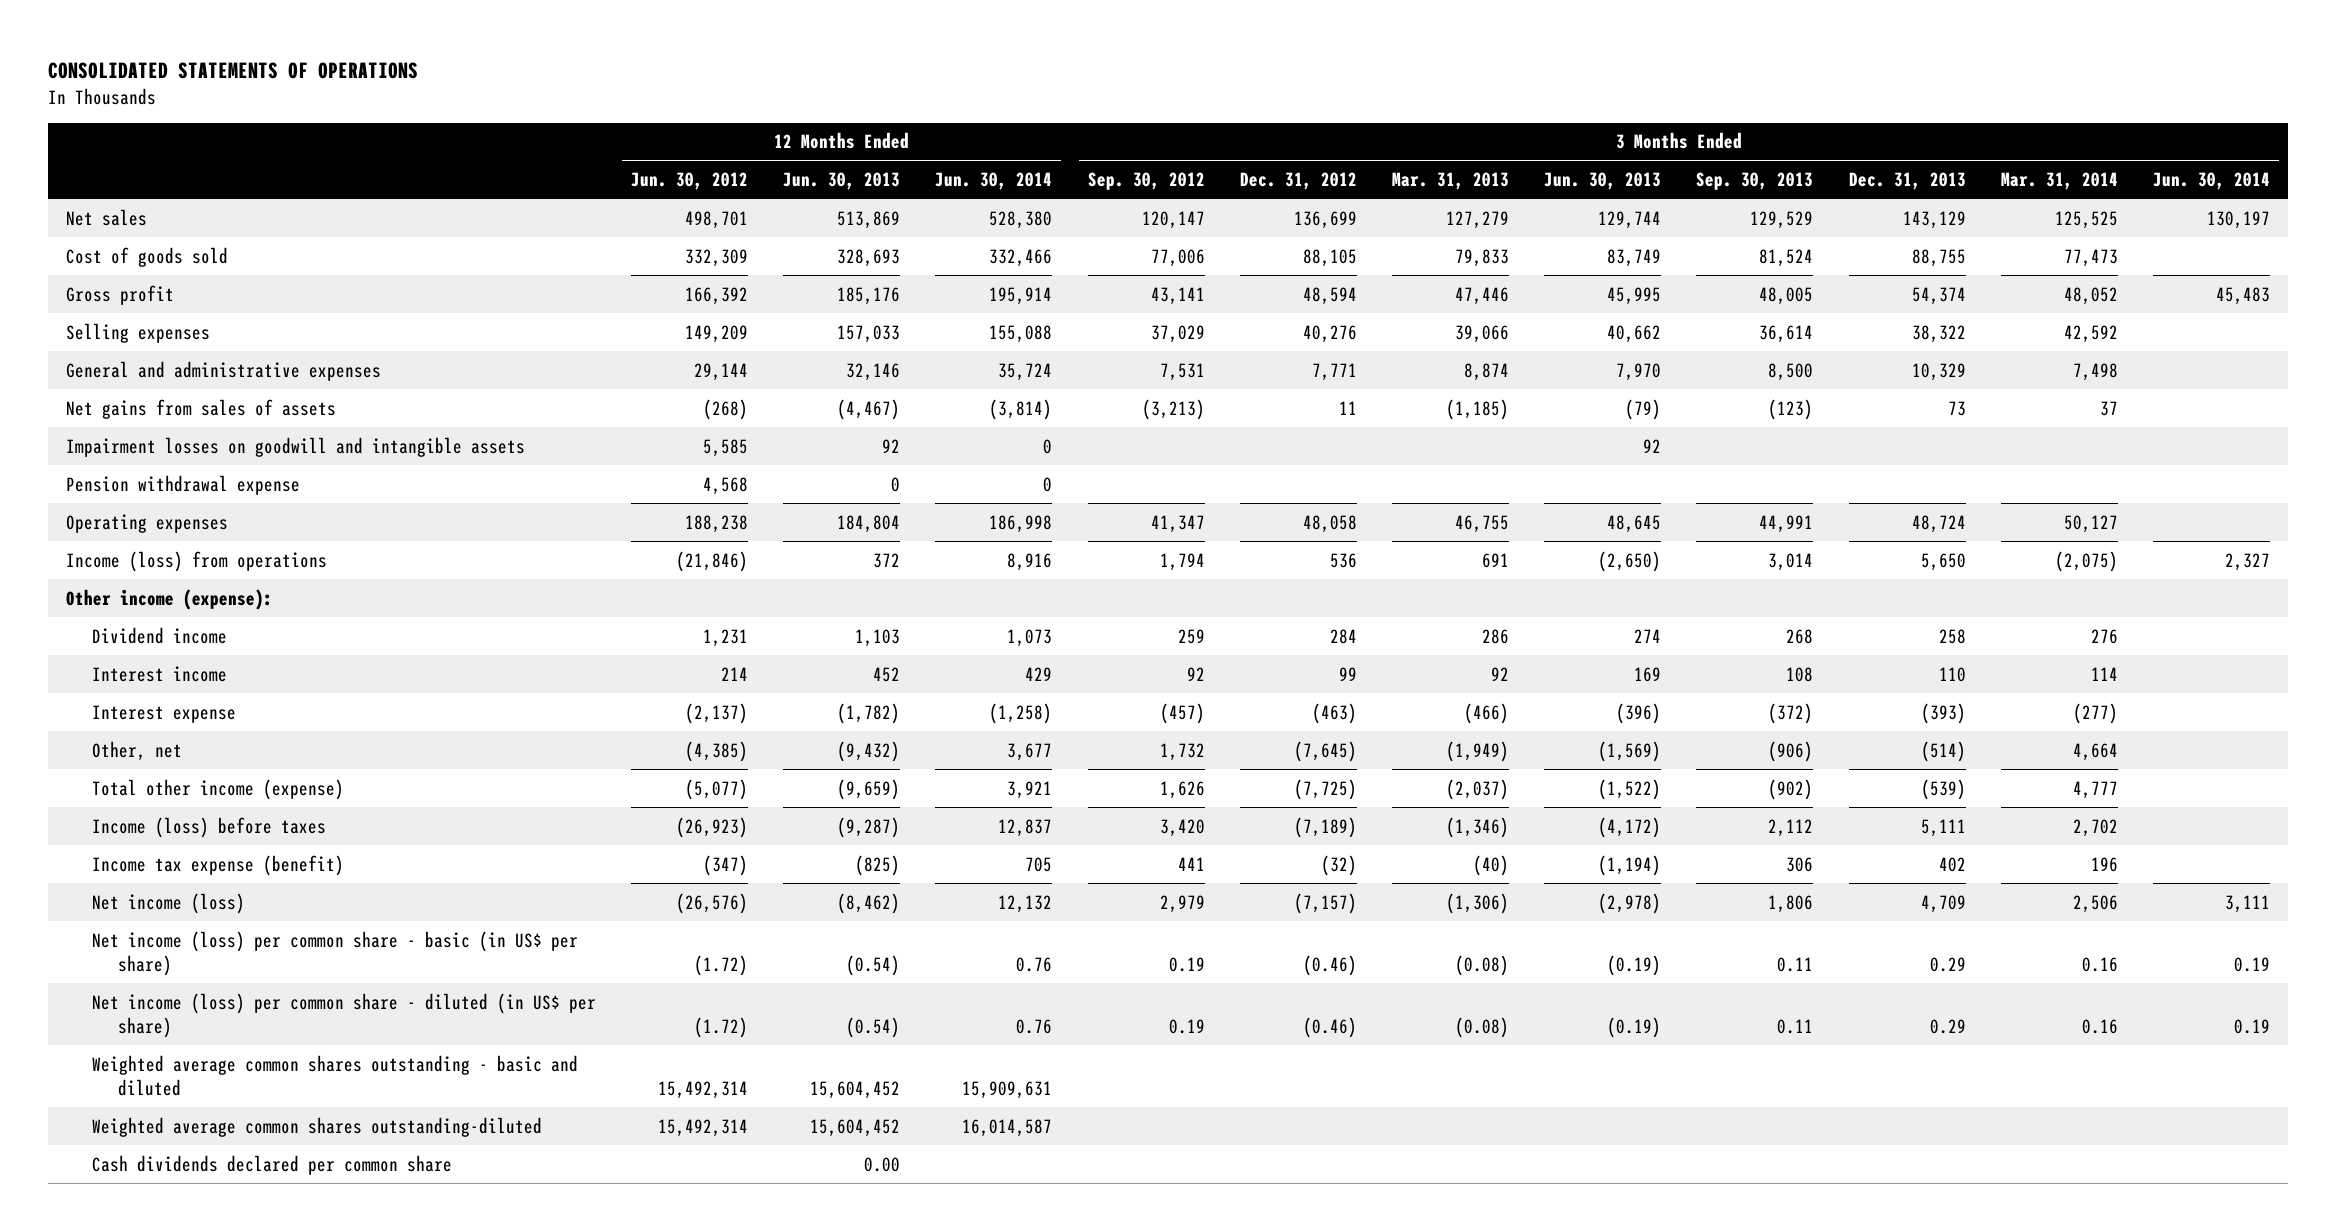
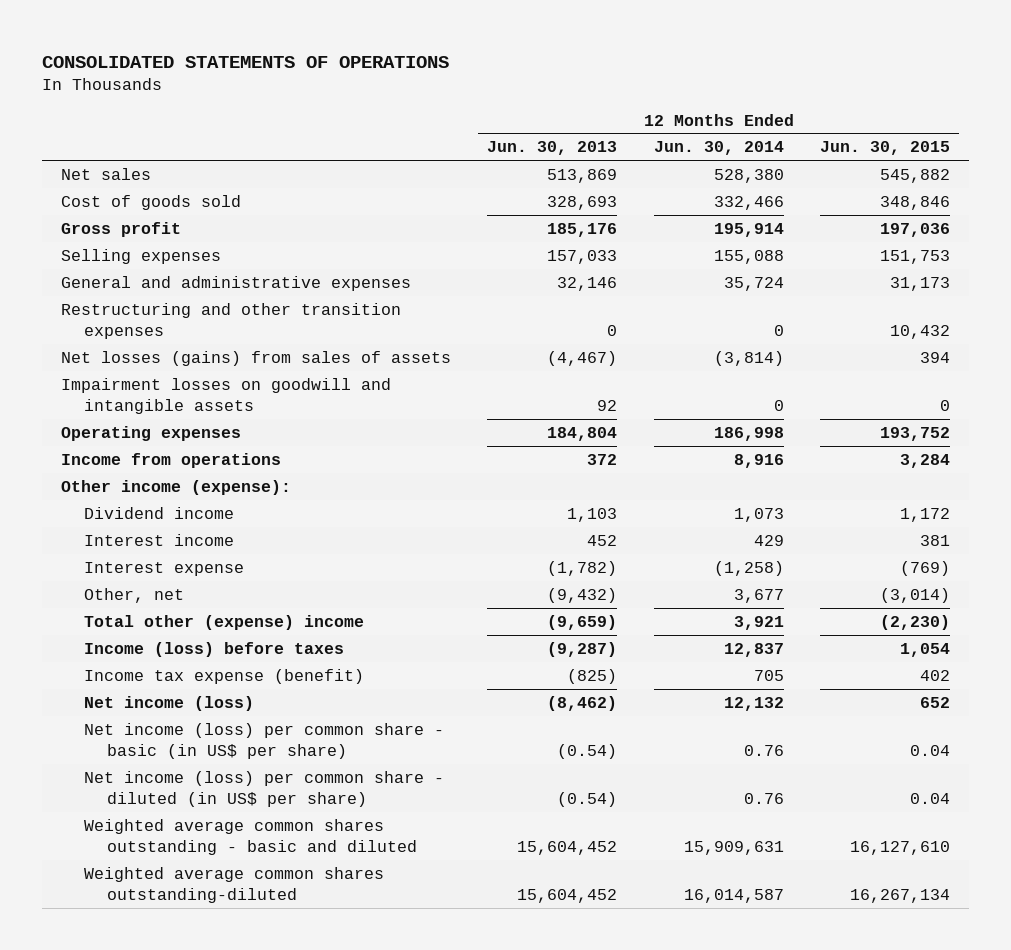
- | 12 Months Ended Jun. 30, 2012 | 12 Months Ended Jun. 30, 2013 | 12 Months Ended Jun. 30, 2014 | 3 Months Ended Sep. 30, 2012 | 3 Months Ended Dec. 31, 2012 | 3 Months Ended Mar. 31, 2013 | 3 Months Ended Jun. 30, 2013 | 3 Months Ended Sep. 30, 2013 | 3 Months Ended Dec. 31, 2013 | 3 Months Ended Mar. 31, 2014 | 3 Months Ended Jun. 30, 2014
+ | 12 Months Ended Jun. 30, 2013 | 12 Months Ended Jun. 30, 2014 | 12 Months Ended Jun. 30, 2015
- Net gains from sales of assets | (268) | (4,467) | (3,814) | (3,213) | 11 | (1,185) | (79) | (123) | 73 | 37 |
+ Restructuring and other transition expenses | 0 | 0 | 10,432
+ Net losses (gains) from sales of assets | (4,467) | (3,814) | 394
- Pension withdrawal expense | 4,568 | 0 | 0 | | | | | | | |
- Income (loss) from operations | (21,846) | 372 | 8,916 | 1,794 | 536 | 691 | (2,650) | 3,014 | 5,650 | (2,075) | 2,327
+ Income from operations | 372 | 8,916 | 3,284
- Total other income (expense) | (5,077) | (9,659) | 3,921 | 1,626 | (7,725) | (2,037) | (1,522) | (902) | (539) | 4,777 |
+ Total other (expense) income | (9,659) | 3,921 | (2,230)
- Cash dividends declared per common share | | 0.00 | | | | | | | | |

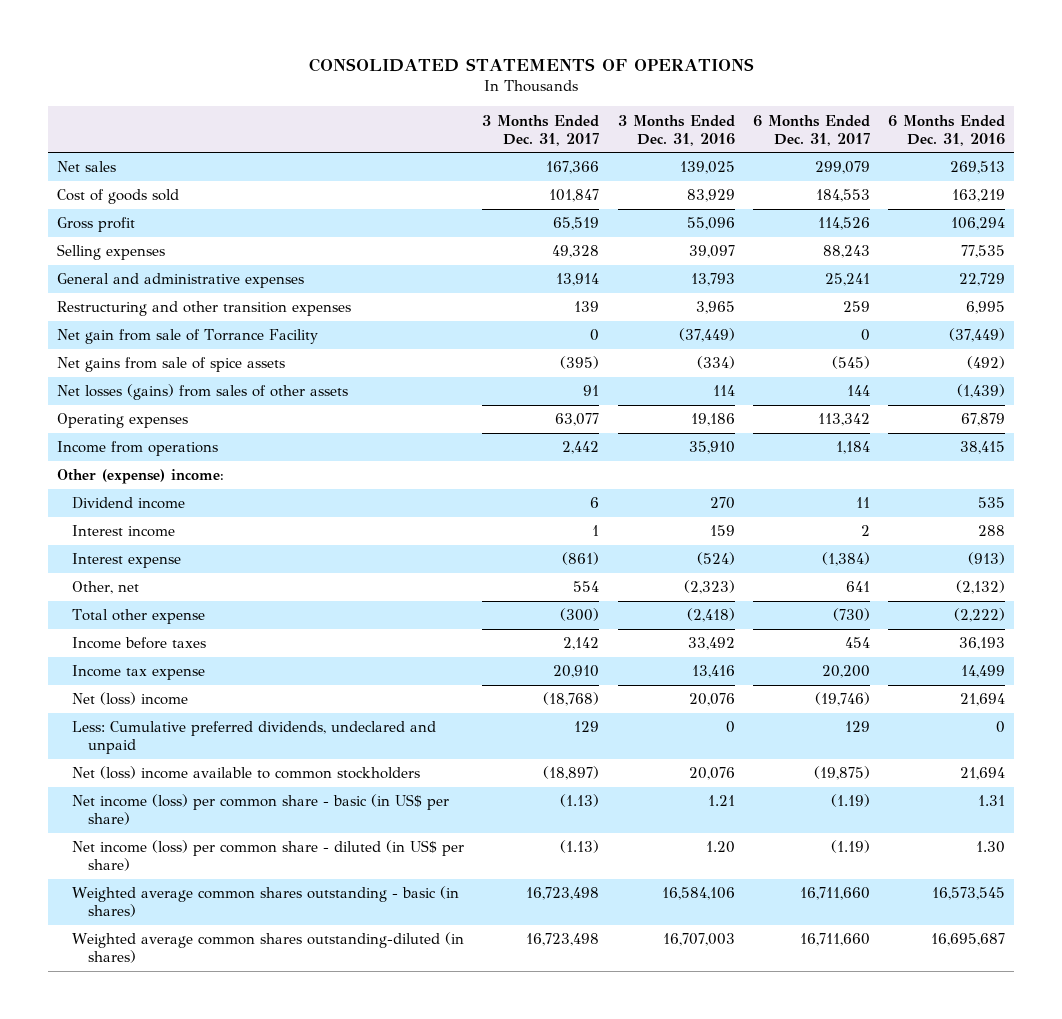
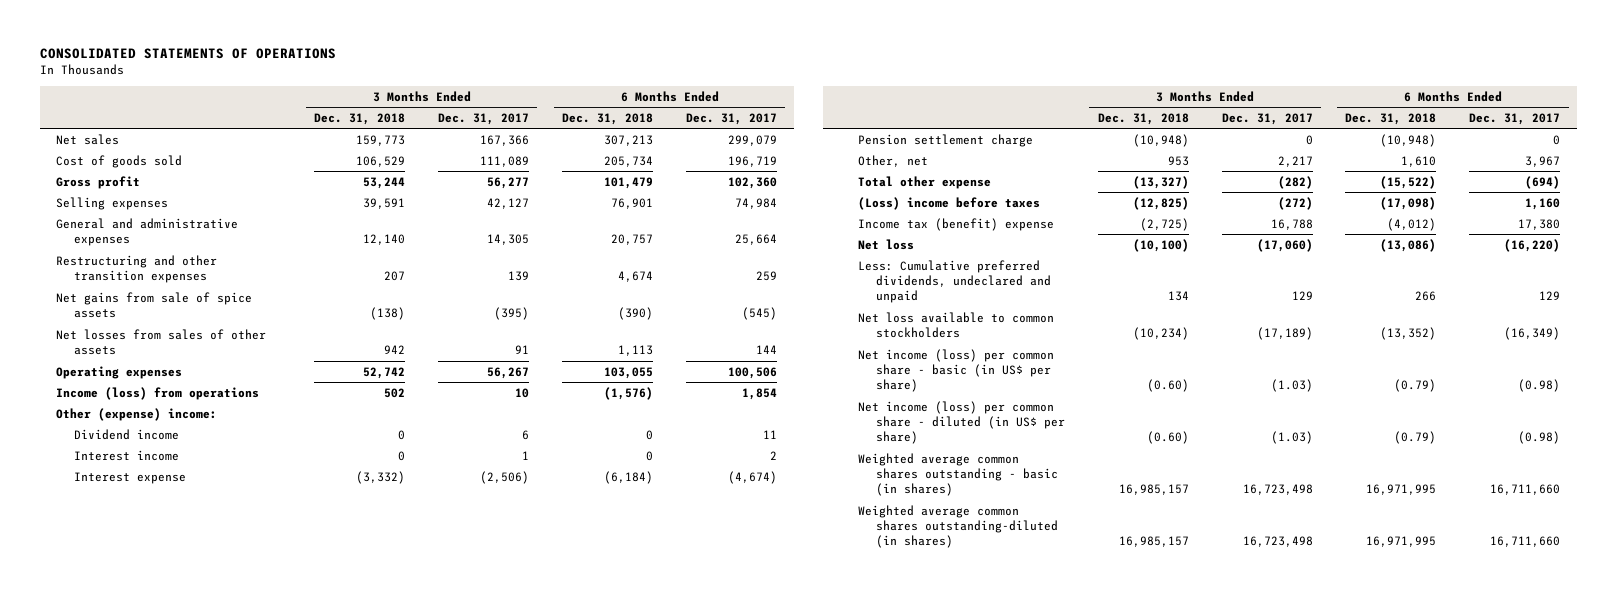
- | 3 Months Ended Dec. 31, 2017 | 3 Months Ended Dec. 31, 2016 | 6 Months Ended Dec. 31, 2017 | 6 Months Ended Dec. 31, 2016
+ | 3 Months Ended Dec. 31, 2018 | 3 Months Ended Dec. 31, 2017 | 6 Months Ended Dec. 31, 2018 | 6 Months Ended Dec. 31, 2017
- Cost of goods sold | 101,847 | 83,929 | 184,553 | 163,219
- Gross profit | 65,519 | 55,096 | 114,526 | 106,294
- Selling expenses | 49,328 | 39,097 | 88,243 | 77,535
- General and administrative expenses | 13,914 | 13,793 | 25,241 | 22,729
+ Cost of goods sold | 106,529 | 111,089 | 205,734 | 196,719
+ Gross profit | 53,244 | 56,277 | 101,479 | 102,360
+ Selling expenses | 39,591 | 42,127 | 76,901 | 74,984
+ General and administrative expenses | 12,140 | 14,305 | 20,757 | 25,664
- Net gain from sale of Torrance Facility | 0 | (37,449) | 0 | (37,449)
- Net losses (gains) from sales of other assets | 91 | 114 | 144 | (1,439)
- Operating expenses | 63,077 | 19,186 | 113,342 | 67,879
- Income from operations | 2,442 | 35,910 | 1,184 | 38,415
+ Net losses from sales of other assets | 942 | 91 | 1,113 | 144
+ Operating expenses | 52,742 | 56,267 | 103,055 | 100,506
+ Income (loss) from operations | 502 | 10 | (1,576) | 1,854
- Interest expense | (861) | (524) | (1,384) | (913)
- Other, net | 554 | (2,323) | 641 | (2,132)
- Total other expense | (300) | (2,418) | (730) | (2,222)
- Income before taxes | 2,142 | 33,492 | 454 | 36,193
- Income tax expense | 20,910 | 13,416 | 20,200 | 14,499
- Net (loss) income | (18,768) | 20,076 | (19,746) | 21,694
+ Interest expense | (3,332) | (2,506) | (6,184) | (4,674)
+ Pension settlement charge | (10,948) | 0 | (10,948) | 0
+ Other, net | 953 | 2,217 | 1,610 | 3,967
+ Total other expense | (13,327) | (282) | (15,522) | (694)
+ (Loss) income before taxes | (12,825) | (272) | (17,098) | 1,160
+ Income tax (benefit) expense | (2,725) | 16,788 | (4,012) | 17,380
+ Net loss | (10,100) | (17,060) | (13,086) | (16,220)
- Net (loss) income available to common stockholders | (18,897) | 20,076 | (19,875) | 21,694
- Net income (loss) per common share - basic (in US$ per share) | (1.13) | 1.21 | (1.19) | 1.31
- Net income (loss) per common share - diluted (in US$ per share) | (1.13) | 1.20 | (1.19) | 1.30
+ Net loss available to common stockholders | (10,234) | (17,189) | (13,352) | (16,349)
+ Net income (loss) per common share - basic (in US$ per share) | (0.60) | (1.03) | (0.79) | (0.98)
+ Net income (loss) per common share - diluted (in US$ per share) | (0.60) | (1.03) | (0.79) | (0.98)

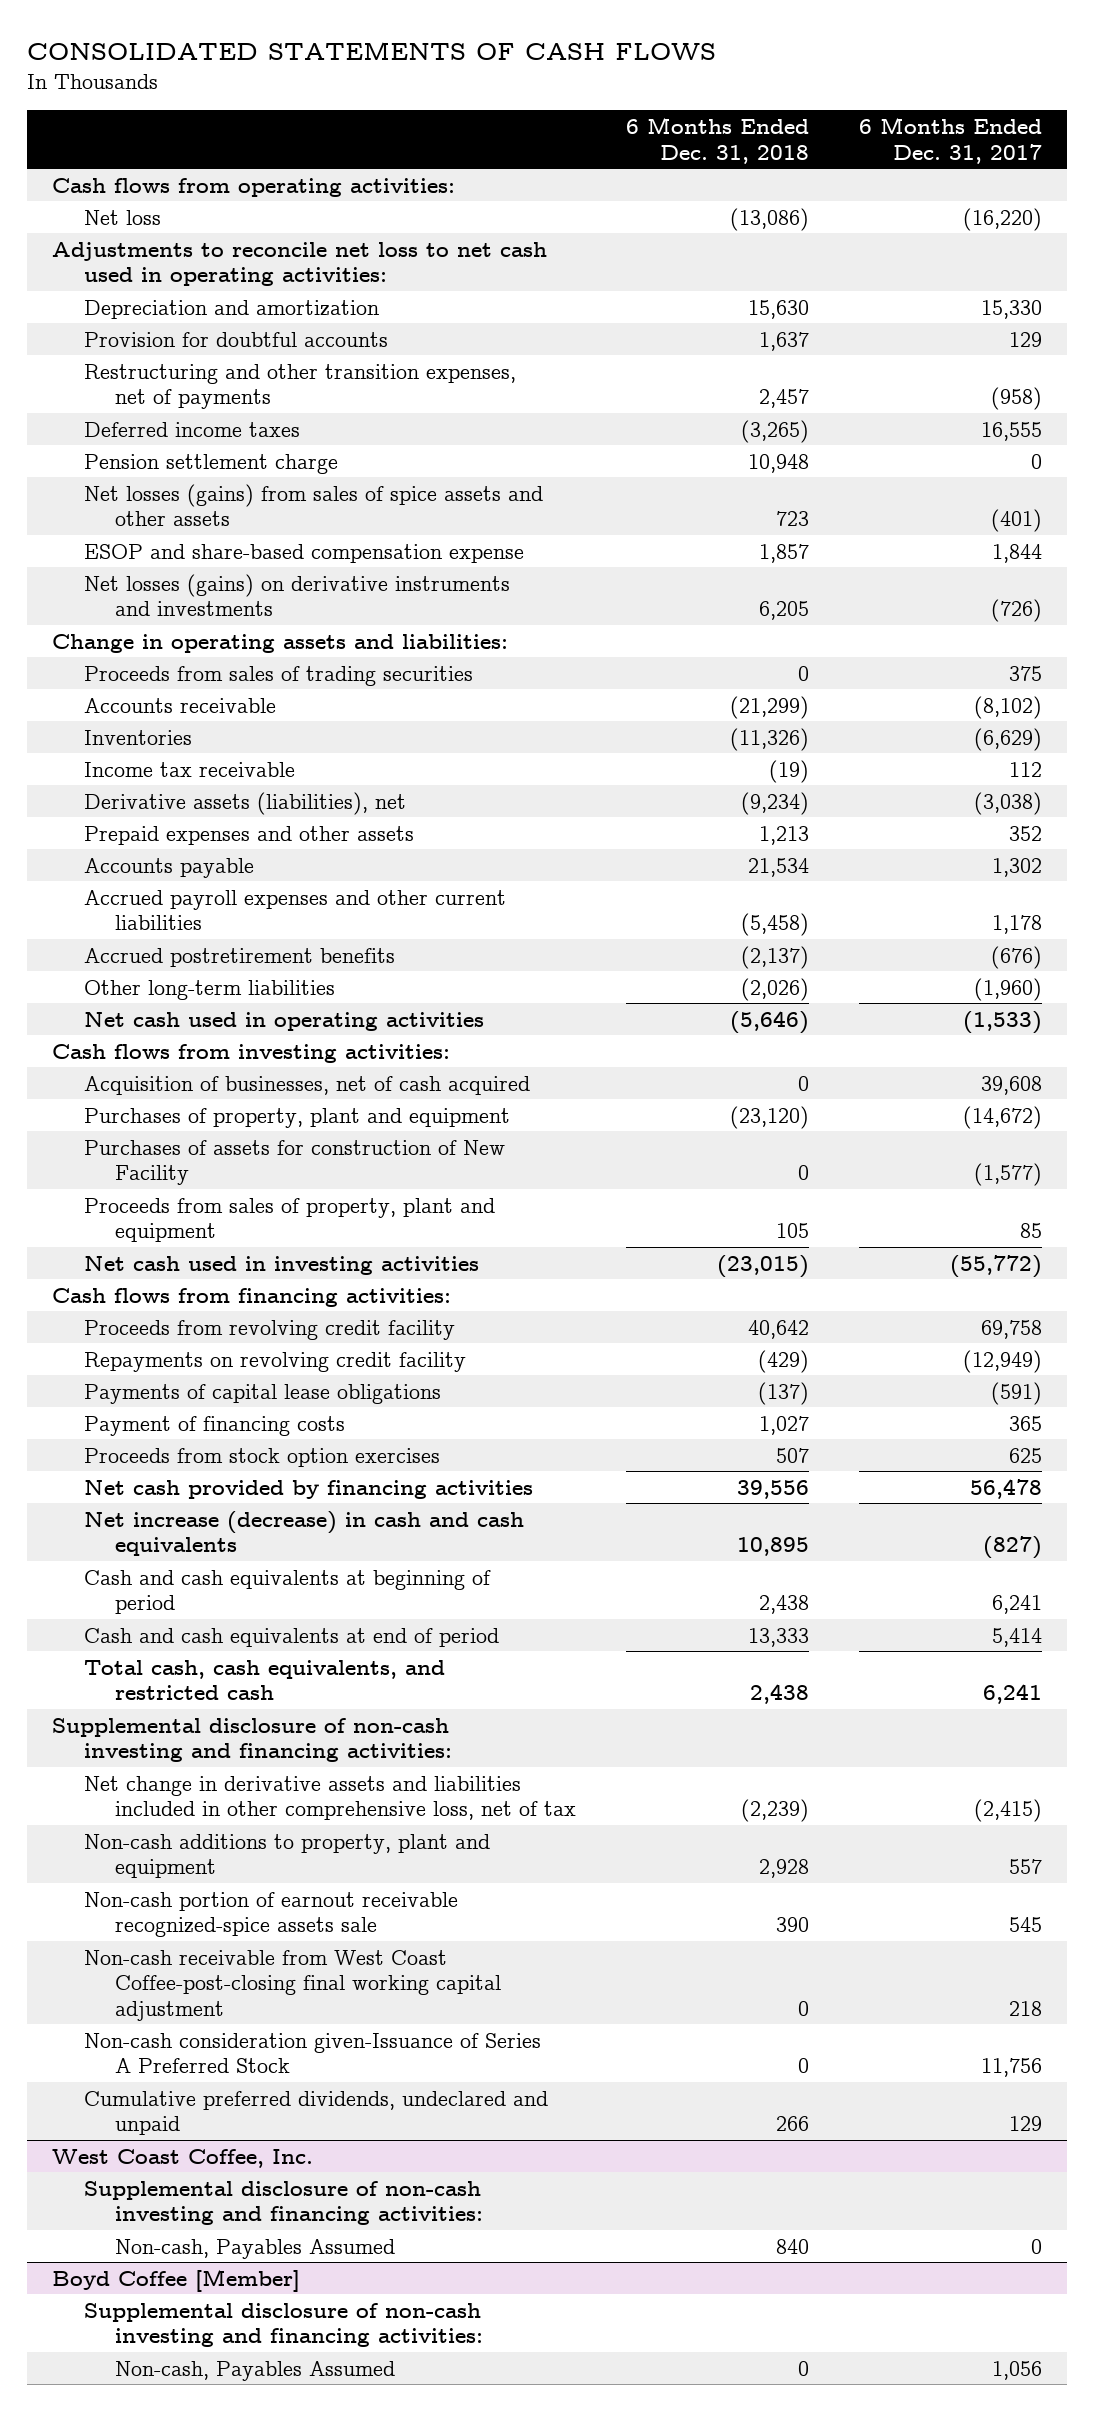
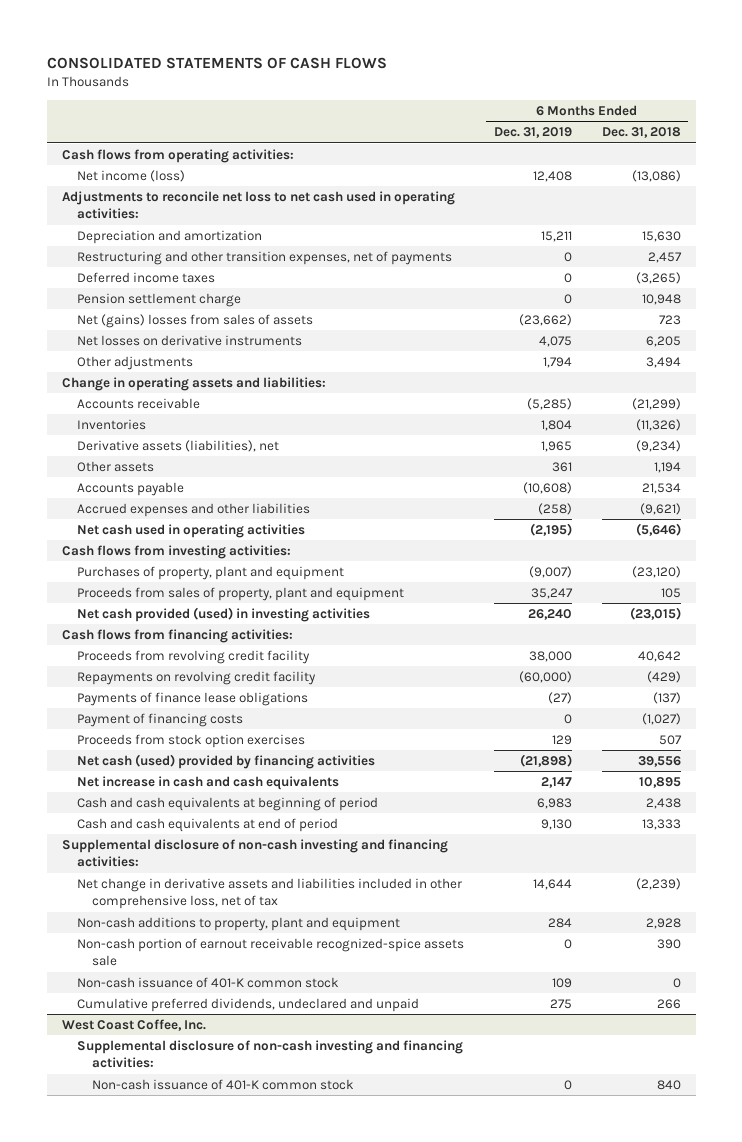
- | 6 Months Ended Dec. 31, 2018 | 6 Months Ended Dec. 31, 2017
+ | 6 Months Ended Dec. 31, 2019 | 6 Months Ended Dec. 31, 2018
- Net loss | (13,086) | (16,220)
+ Net income (loss) | 12,408 | (13,086)
- Provision for doubtful accounts | 1,637 | 129
- Net losses (gains) from sales of spice assets and other assets | 723 | (401)
- ESOP and share-based compensation expense | 1,857 | 1,844
- Net losses (gains) on derivative instruments and investments | 6,205 | (726)
+ Net (gains) losses from sales of assets | (23,662) | 723
+ Net losses on derivative instruments | 4,075 | 6,205
+ Other adjustments | 1,794 | 3,494
- Proceeds from sales of trading securities | 0 | 375
- Income tax receivable | (19) | 112
- Prepaid expenses and other assets | 1,213 | 352
+ Other assets | 361 | 1,194
- Accrued payroll expenses and other current liabilities | (5,458) | 1,178
- Accrued postretirement benefits | (2,137) | (676)
- Other long-term liabilities | (2,026) | (1,960)
+ Accrued expenses and other liabilities | (258) | (9,621)
- Acquisition of businesses, net of cash acquired | 0 | 39,608
- Purchases of assets for construction of New Facility | 0 | (1,577)
- Net cash used in investing activities | (23,015) | (55,772)
+ Net cash provided (used) in investing activities | 26,240 | (23,015)
- Payments of capital lease obligations | (137) | (591)
- Payment of financing costs | 1,027 | 365
+ Payments of finance lease obligations | (27) | (137)
+ Payment of financing costs | 0 | (1,027)
- Net cash provided by financing activities | 39,556 | 56,478
- Net increase (decrease) in cash and cash equivalents | 10,895 | (827)
+ Net cash (used) provided by financing activities | (21,898) | 39,556
+ Net increase in cash and cash equivalents | 2,147 | 10,895
- Total cash, cash equivalents, and restricted cash | 2,438 | 6,241
- Non-cash receivable from West Coast Coffee-post-closing final working capital adjustment | 0 | 218
- Non-cash consideration given-Issuance of Series A Preferred Stock | 0 | 11,756
+ Non-cash issuance of 401-K common stock | 109 | 0
@ West Coast Coffee, Inc.
- Non-cash, Payables Assumed | 840 | 0
- Boyd Coffee [Member]
- Supplemental disclosure of non-cash investing and financing activities:
- Non-cash, Payables Assumed | 0 | 1,056
@ West Coast Coffee, Inc.
+ Non-cash issuance of 401-K common stock | 0 | 840

